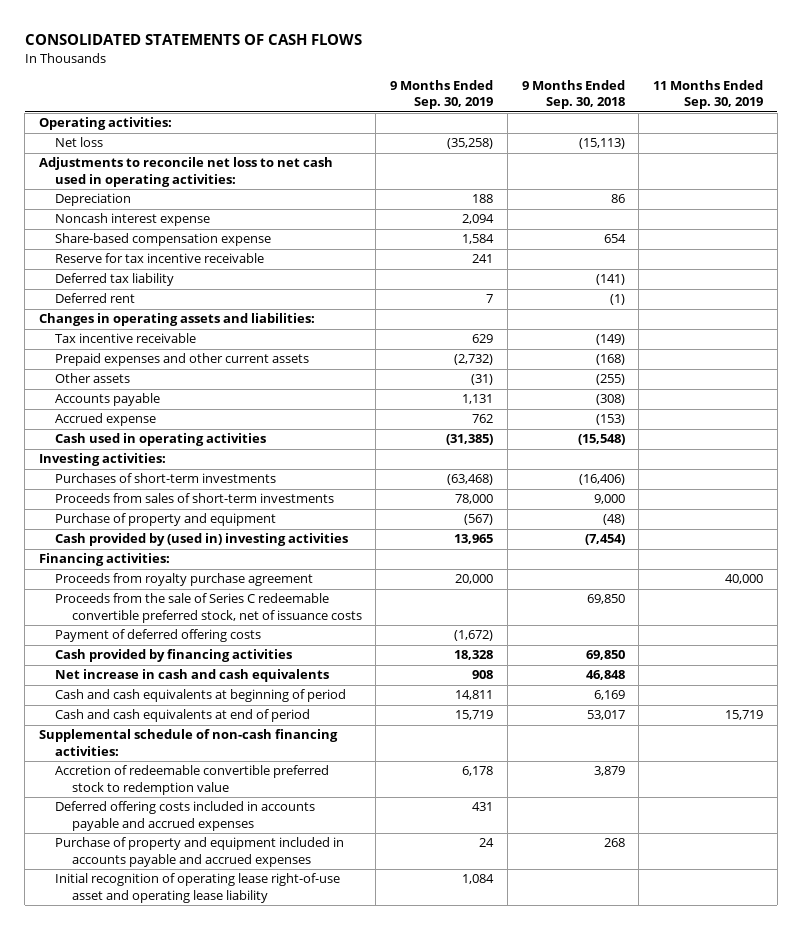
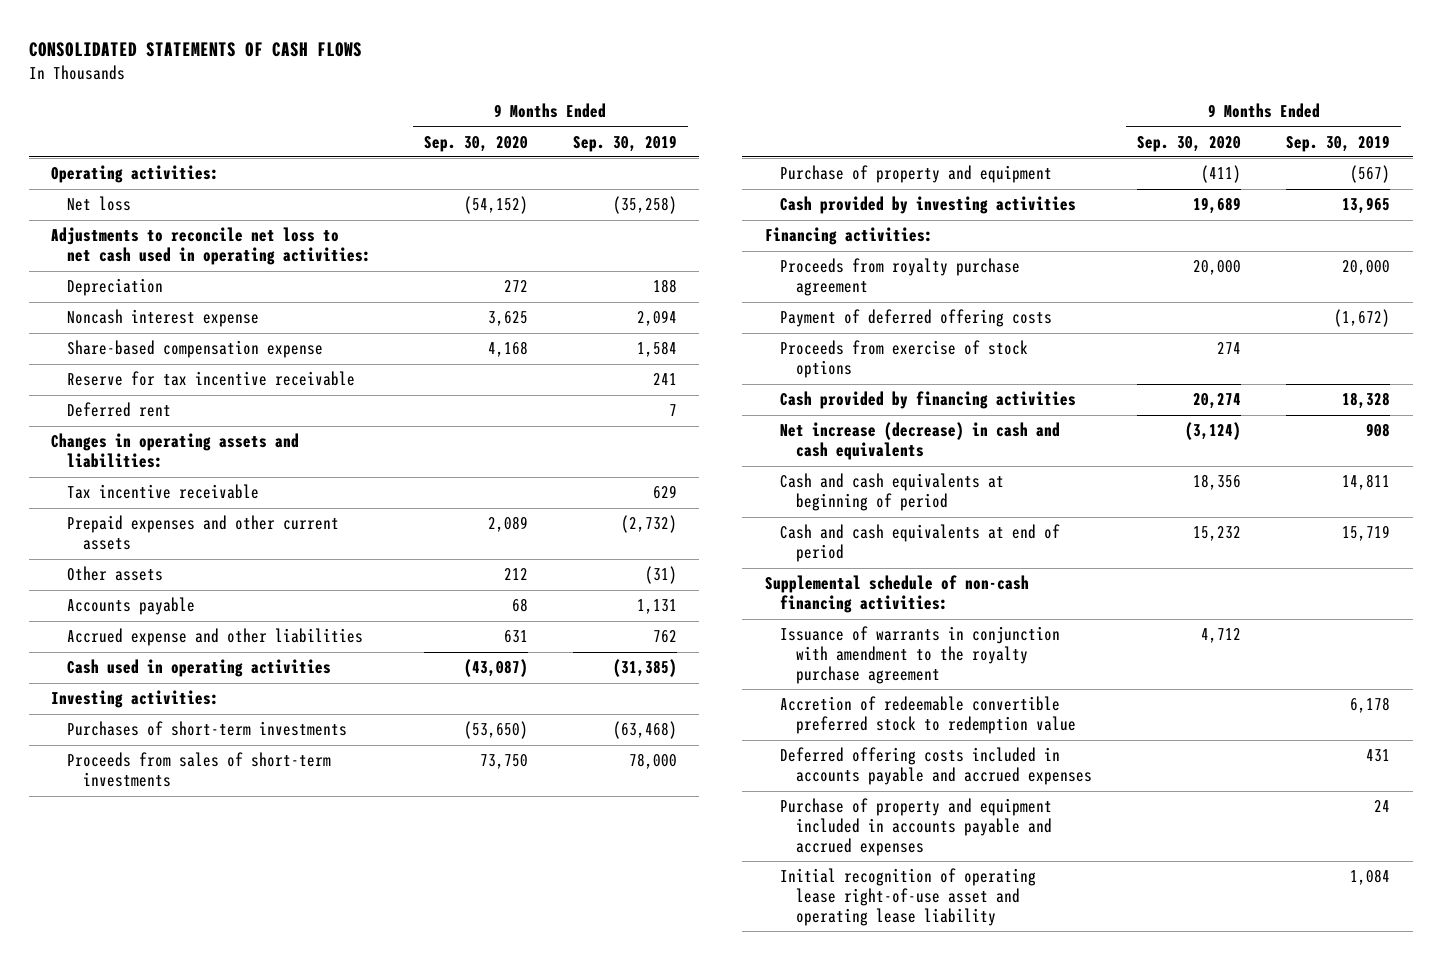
- | 9 Months Ended Sep. 30, 2019 | 9 Months Ended Sep. 30, 2018 | 11 Months Ended Sep. 30, 2019
+ | 9 Months Ended Sep. 30, 2020 | 9 Months Ended Sep. 30, 2019
- Deferred tax liability | | (141) |
- Accrued expense | 762 | (153) |
+ Accrued expense and other liabilities | 631 | 762
- Cash provided by (used in) investing activities | 13,965 | (7,454) |
+ Cash provided by investing activities | 19,689 | 13,965
- Proceeds from the sale of Series C redeemable convertible preferred stock, net of issuance costs | | 69,850 |
+ Proceeds from exercise of stock options | 274 |
- Net increase in cash and cash equivalents | 908 | 46,848 |
+ Net increase (decrease) in cash and cash equivalents | (3,124) | 908
+ Issuance of warrants in conjunction with amendment to the royalty purchase agreement | 4,712 |

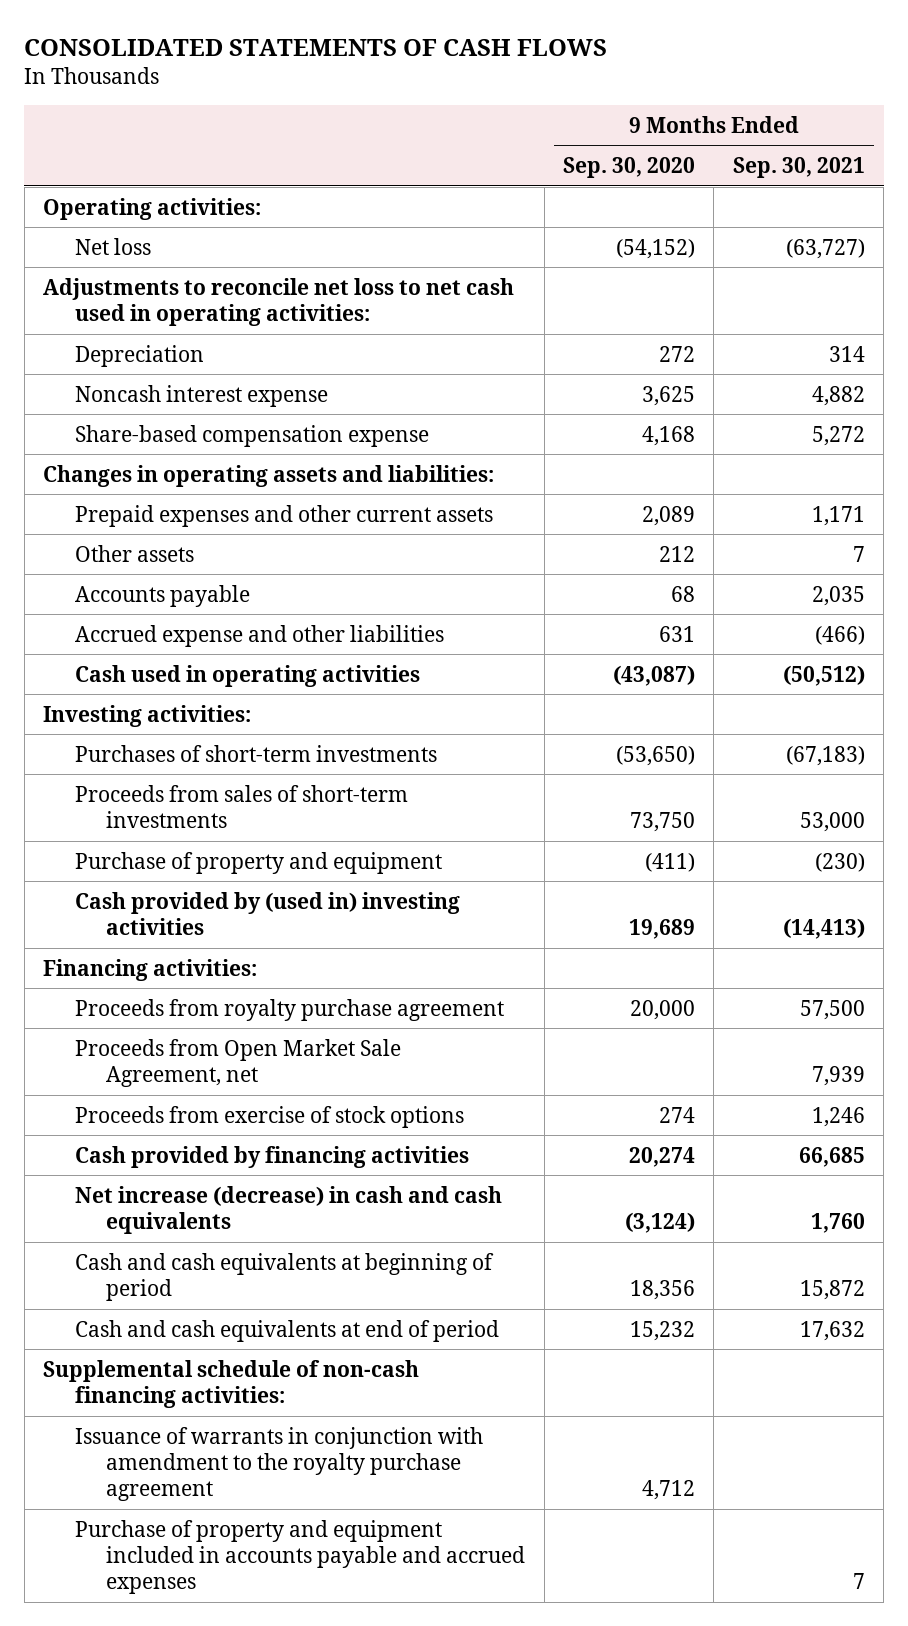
- | 9 Months Ended Sep. 30, 2020 | 9 Months Ended Sep. 30, 2019
+ | 9 Months Ended Sep. 30, 2020 | 9 Months Ended Sep. 30, 2021
- Reserve for tax incentive receivable | | 241
- Deferred rent | | 7
- Tax incentive receivable | | 629
- Cash provided by investing activities | 19,689 | 13,965
+ Cash provided by (used in) investing activities | 19,689 | (14,413)
- Payment of deferred offering costs | | (1,672)
+ Proceeds from Open Market Sale Agreement, net | | 7,939
- Accretion of redeemable convertible preferred stock to redemption value | | 6,178
- Deferred offering costs included in accounts payable and accrued expenses | | 431
- Initial recognition of operating lease right-of-use asset and operating lease liability | | 1,084

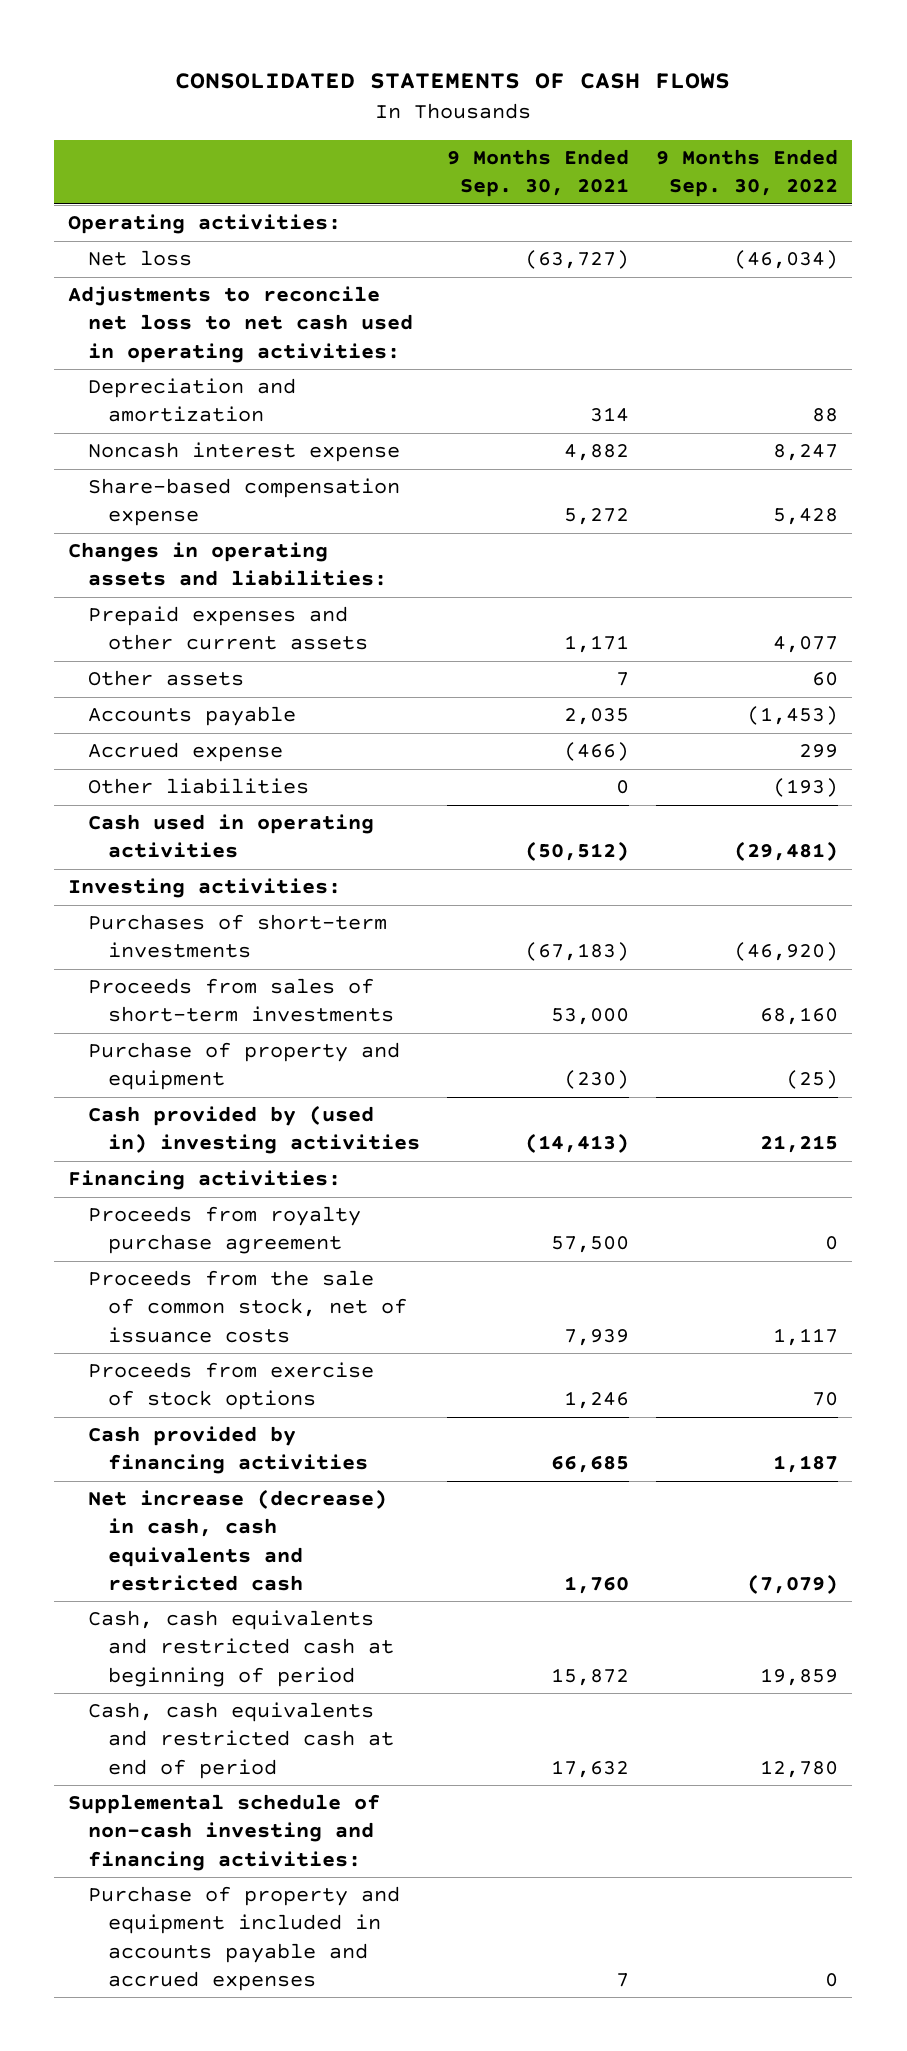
- | 9 Months Ended Sep. 30, 2020 | 9 Months Ended Sep. 30, 2021
+ | 9 Months Ended Sep. 30, 2021 | 9 Months Ended Sep. 30, 2022
- Depreciation | 272 | 314
+ Depreciation and amortization | 314 | 88
- Accrued expense and other liabilities | 631 | (466)
+ Accrued expense | (466) | 299
+ Other liabilities | 0 | (193)
- Proceeds from Open Market Sale Agreement, net | | 7,939
+ Proceeds from the sale of common stock, net of issuance costs | 7,939 | 1,117
- Net increase (decrease) in cash and cash equivalents | (3,124) | 1,760
- Cash and cash equivalents at beginning of period | 18,356 | 15,872
- Cash and cash equivalents at end of period | 15,232 | 17,632
- Supplemental schedule of non-cash financing activities:
- Issuance of warrants in conjunction with amendment to the royalty purchase agreement | 4,712 |
+ Net increase (decrease) in cash, cash equivalents and restricted cash | 1,760 | (7,079)
+ Cash, cash equivalents and restricted cash at beginning of period | 15,872 | 19,859
+ Cash, cash equivalents and restricted cash at end of period | 17,632 | 12,780
+ Supplemental schedule of non-cash investing and financing activities:

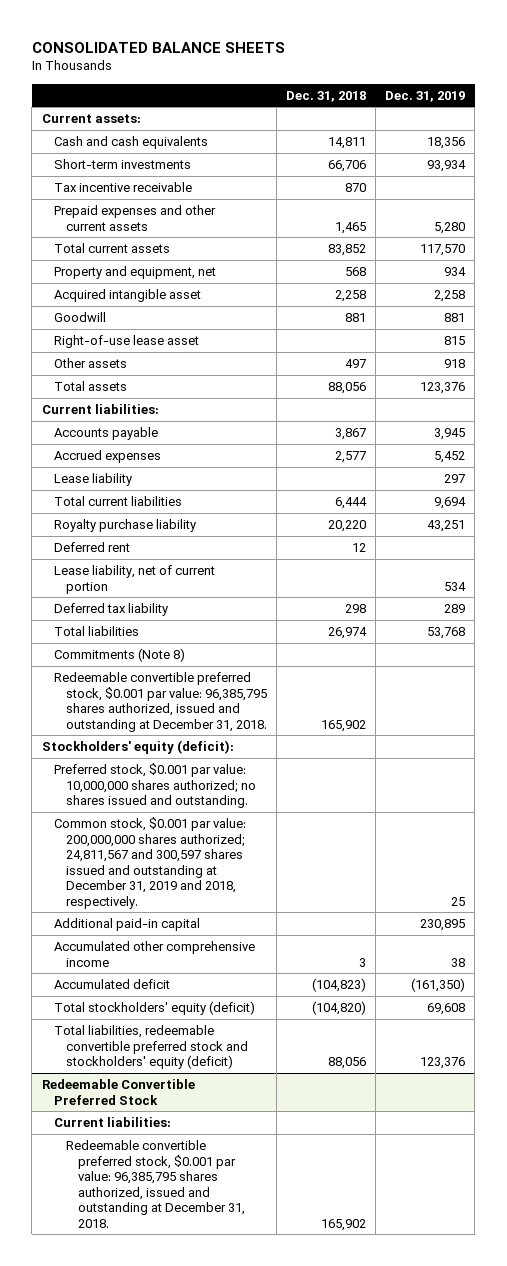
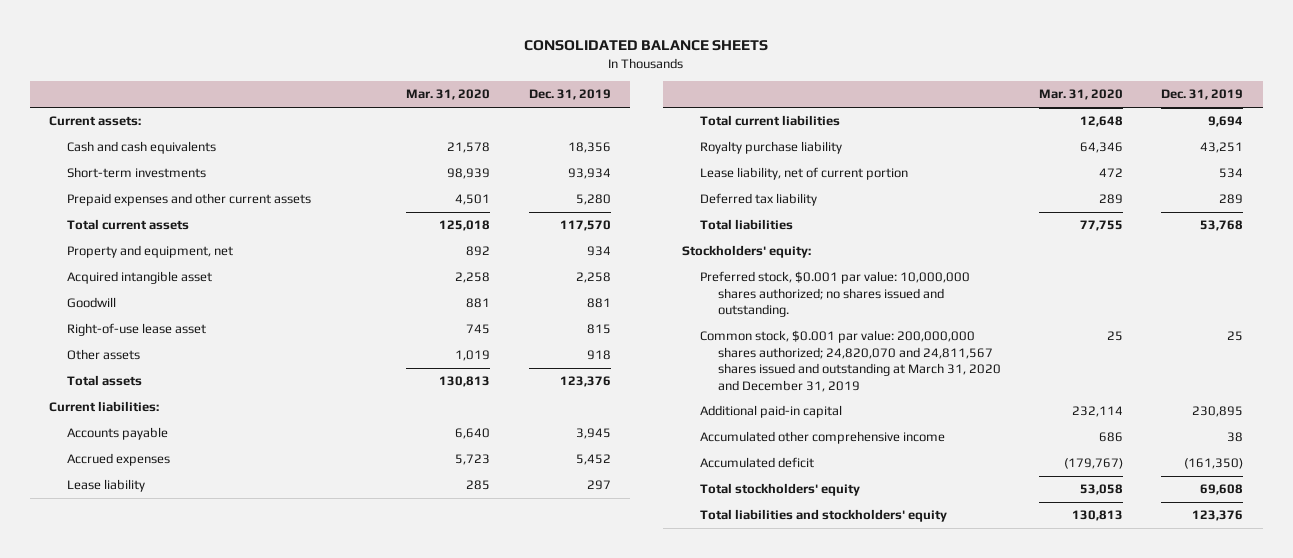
- | Dec. 31, 2018 | Dec. 31, 2019
+ | Mar. 31, 2020 | Dec. 31, 2019
- Tax incentive receivable | 870 |
- Deferred rent | 12 |
- Commitments (Note 8)
- Redeemable convertible preferred stock, $0.001 par value: 96,385,795 shares authorized, issued and outstanding at December 31, 2018. | 165,902 |
- Stockholders' equity (deficit):
+ Stockholders' equity:
- Common stock, $0.001 par value: 200,000,000 shares authorized; 24,811,567 and 300,597 shares issued and outstanding at December 31, 2019 and 2018, respectively. | | 25
+ Common stock, $0.001 par value: 200,000,000 shares authorized; 24,820,070 and 24,811,567 shares issued and outstanding at March 31, 2020 and December 31, 2019 | 25 | 25
- Total stockholders' equity (deficit) | (104,820) | 69,608
- Total liabilities, redeemable convertible preferred stock and stockholders' equity (deficit) | 88,056 | 123,376
- Redeemable Convertible Preferred Stock
- Current liabilities:
- Redeemable convertible preferred stock, $0.001 par value: 96,385,795 shares authorized, issued and outstanding at December 31, 2018. | 165,902 |
+ Total stockholders' equity | 53,058 | 69,608
+ Total liabilities and stockholders' equity | 130,813 | 123,376

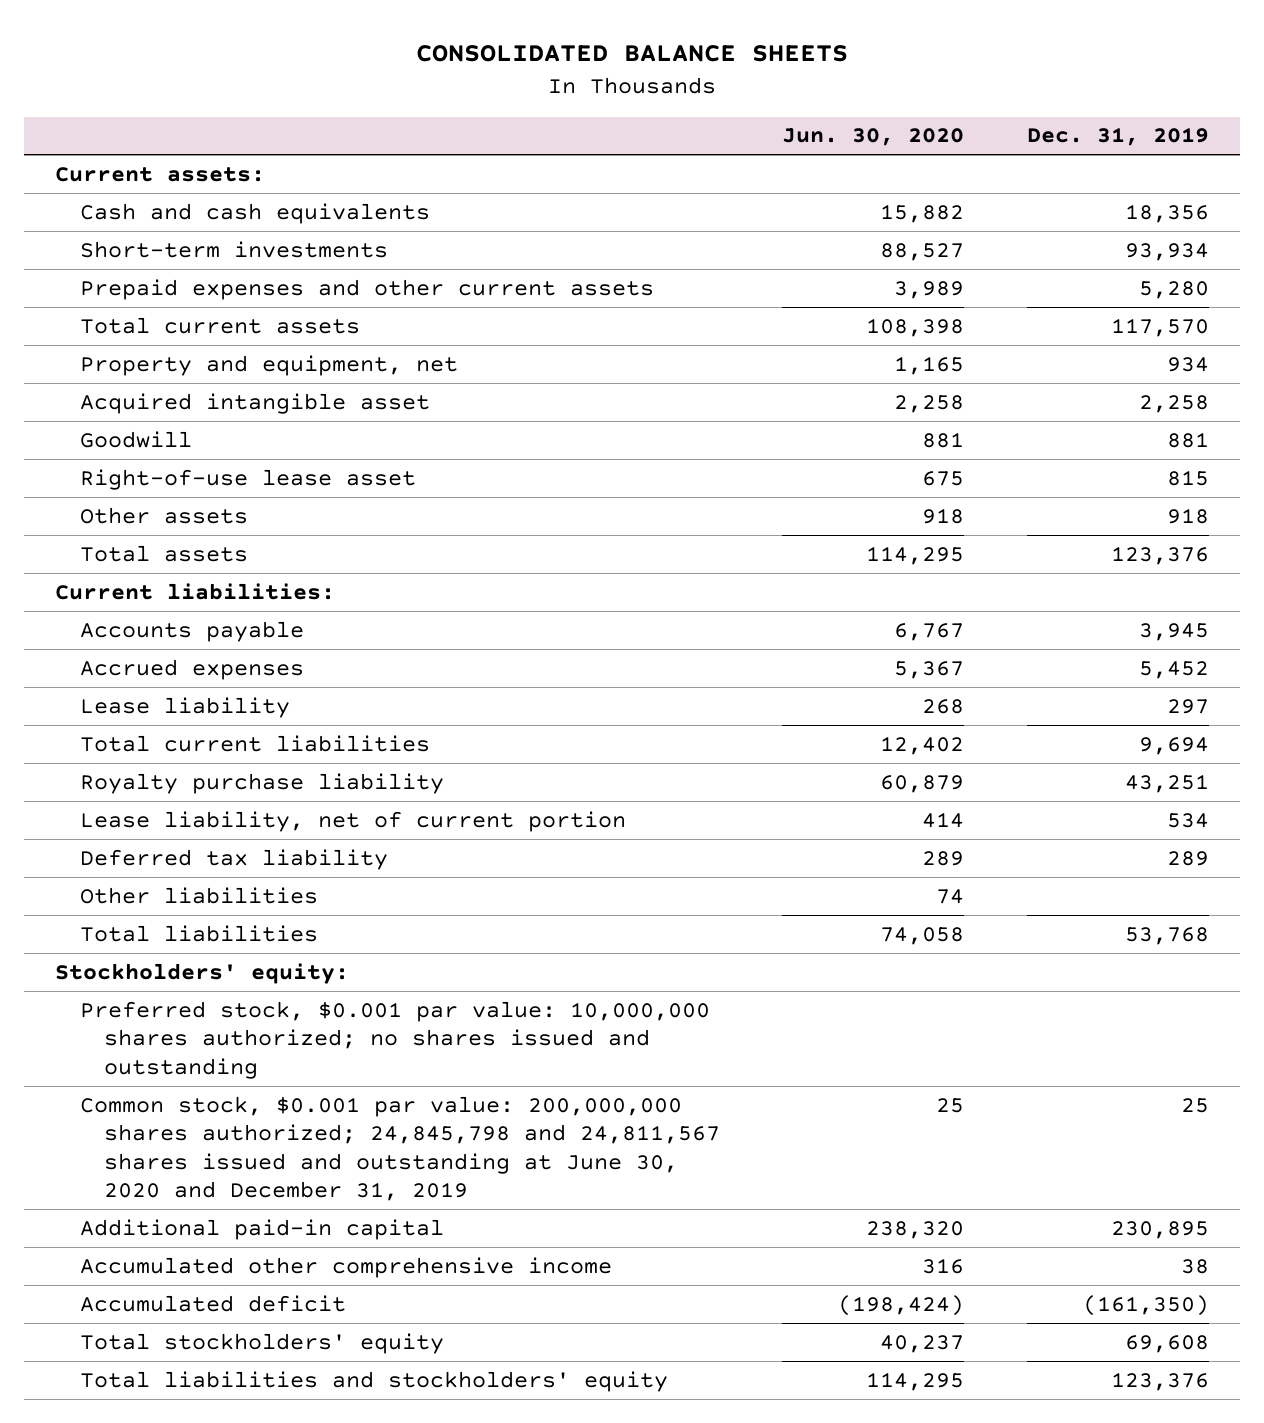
- | Mar. 31, 2020 | Dec. 31, 2019
+ | Jun. 30, 2020 | Dec. 31, 2019
+ Other liabilities | 74 |
- Preferred stock, $0.001 par value: 10,000,000 shares authorized; no shares issued and outstanding.
- Common stock, $0.001 par value: 200,000,000 shares authorized; 24,820,070 and 24,811,567 shares issued and outstanding at March 31, 2020 and December 31, 2019 | 25 | 25
+ Preferred stock, $0.001 par value: 10,000,000 shares authorized; no shares issued and outstanding
+ Common stock, $0.001 par value: 200,000,000 shares authorized; 24,845,798 and 24,811,567 shares issued and outstanding at June 30, 2020 and December 31, 2019 | 25 | 25

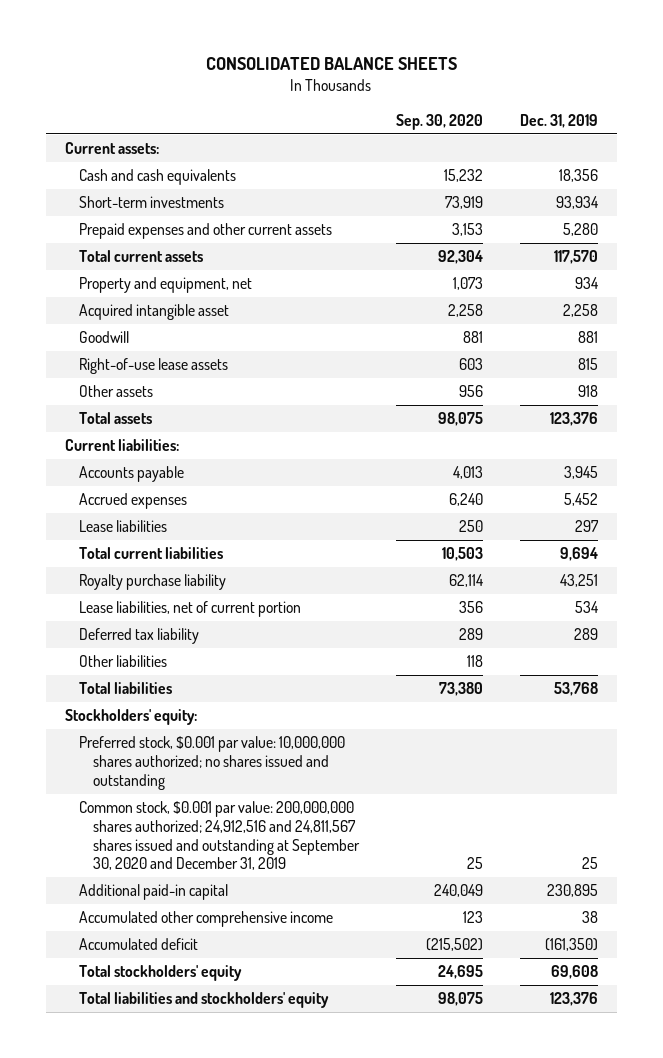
- | Jun. 30, 2020 | Dec. 31, 2019
+ | Sep. 30, 2020 | Dec. 31, 2019
- Right-of-use lease asset | 675 | 815
+ Right-of-use lease assets | 603 | 815
- Lease liability | 268 | 297
+ Lease liabilities | 250 | 297
- Lease liability, net of current portion | 414 | 534
+ Lease liabilities, net of current portion | 356 | 534
- Common stock, $0.001 par value: 200,000,000 shares authorized; 24,845,798 and 24,811,567 shares issued and outstanding at June 30, 2020 and December 31, 2019 | 25 | 25
+ Common stock, $0.001 par value: 200,000,000 shares authorized; 24,912,516 and 24,811,567 shares issued and outstanding at September 30, 2020 and December 31, 2019 | 25 | 25

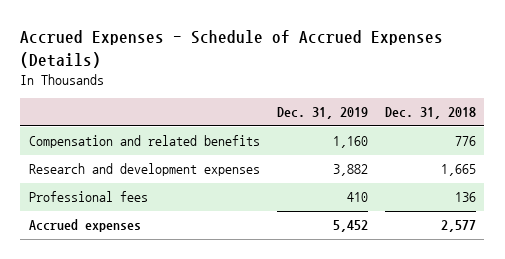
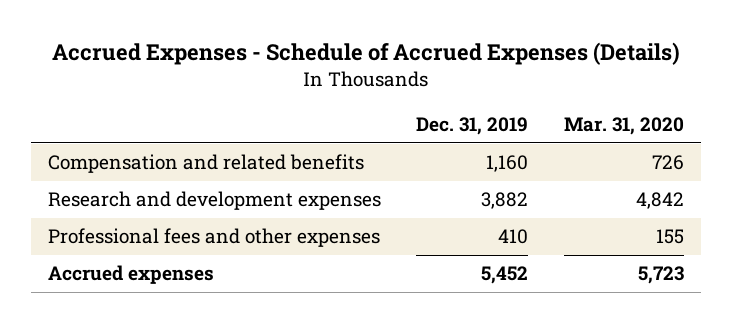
- | Dec. 31, 2019 | Dec. 31, 2018
+ | Dec. 31, 2019 | Mar. 31, 2020
- Professional fees | 410 | 136
+ Professional fees and other expenses | 410 | 155

